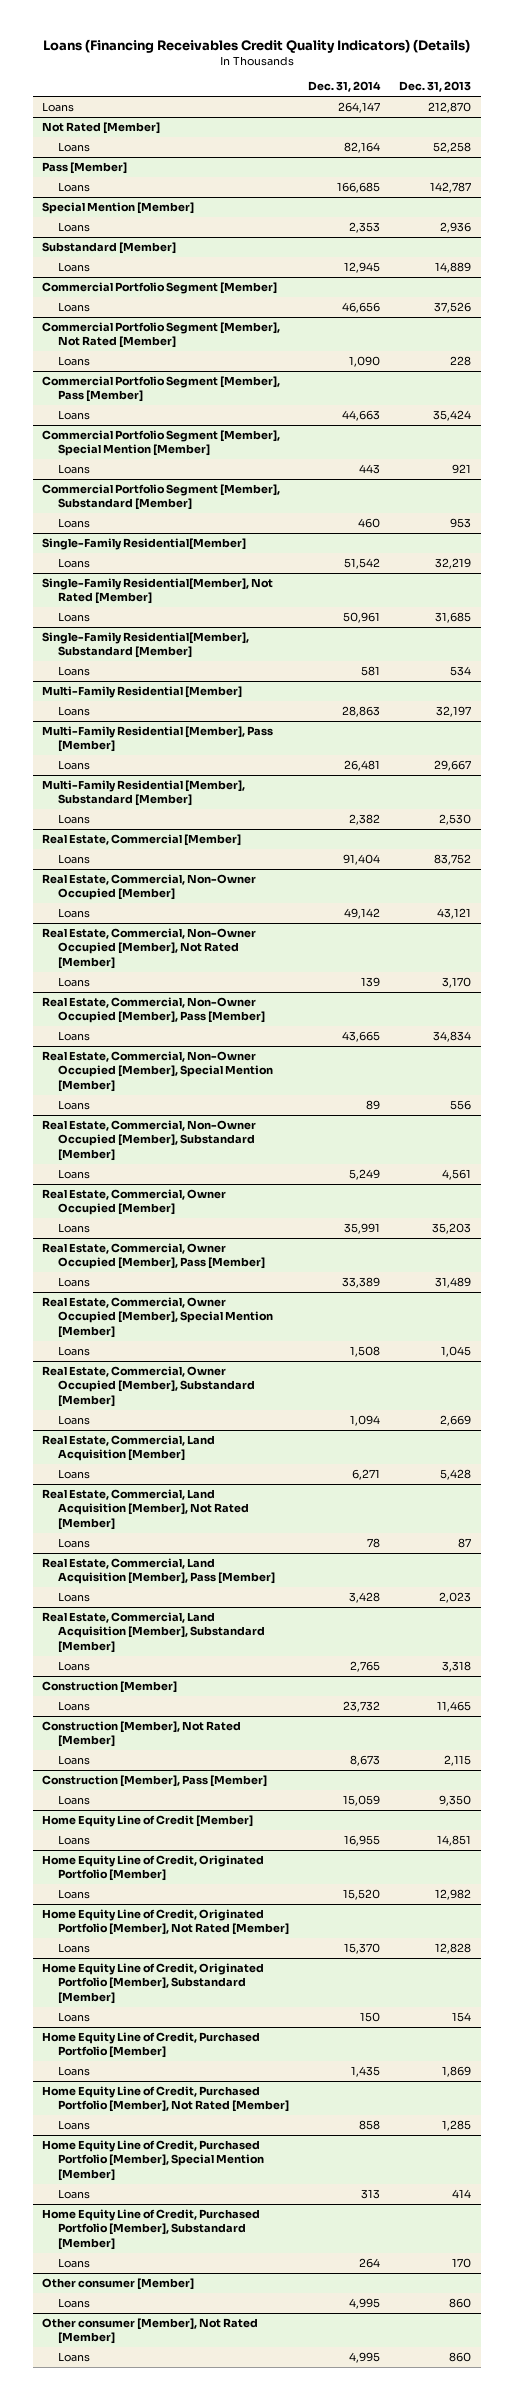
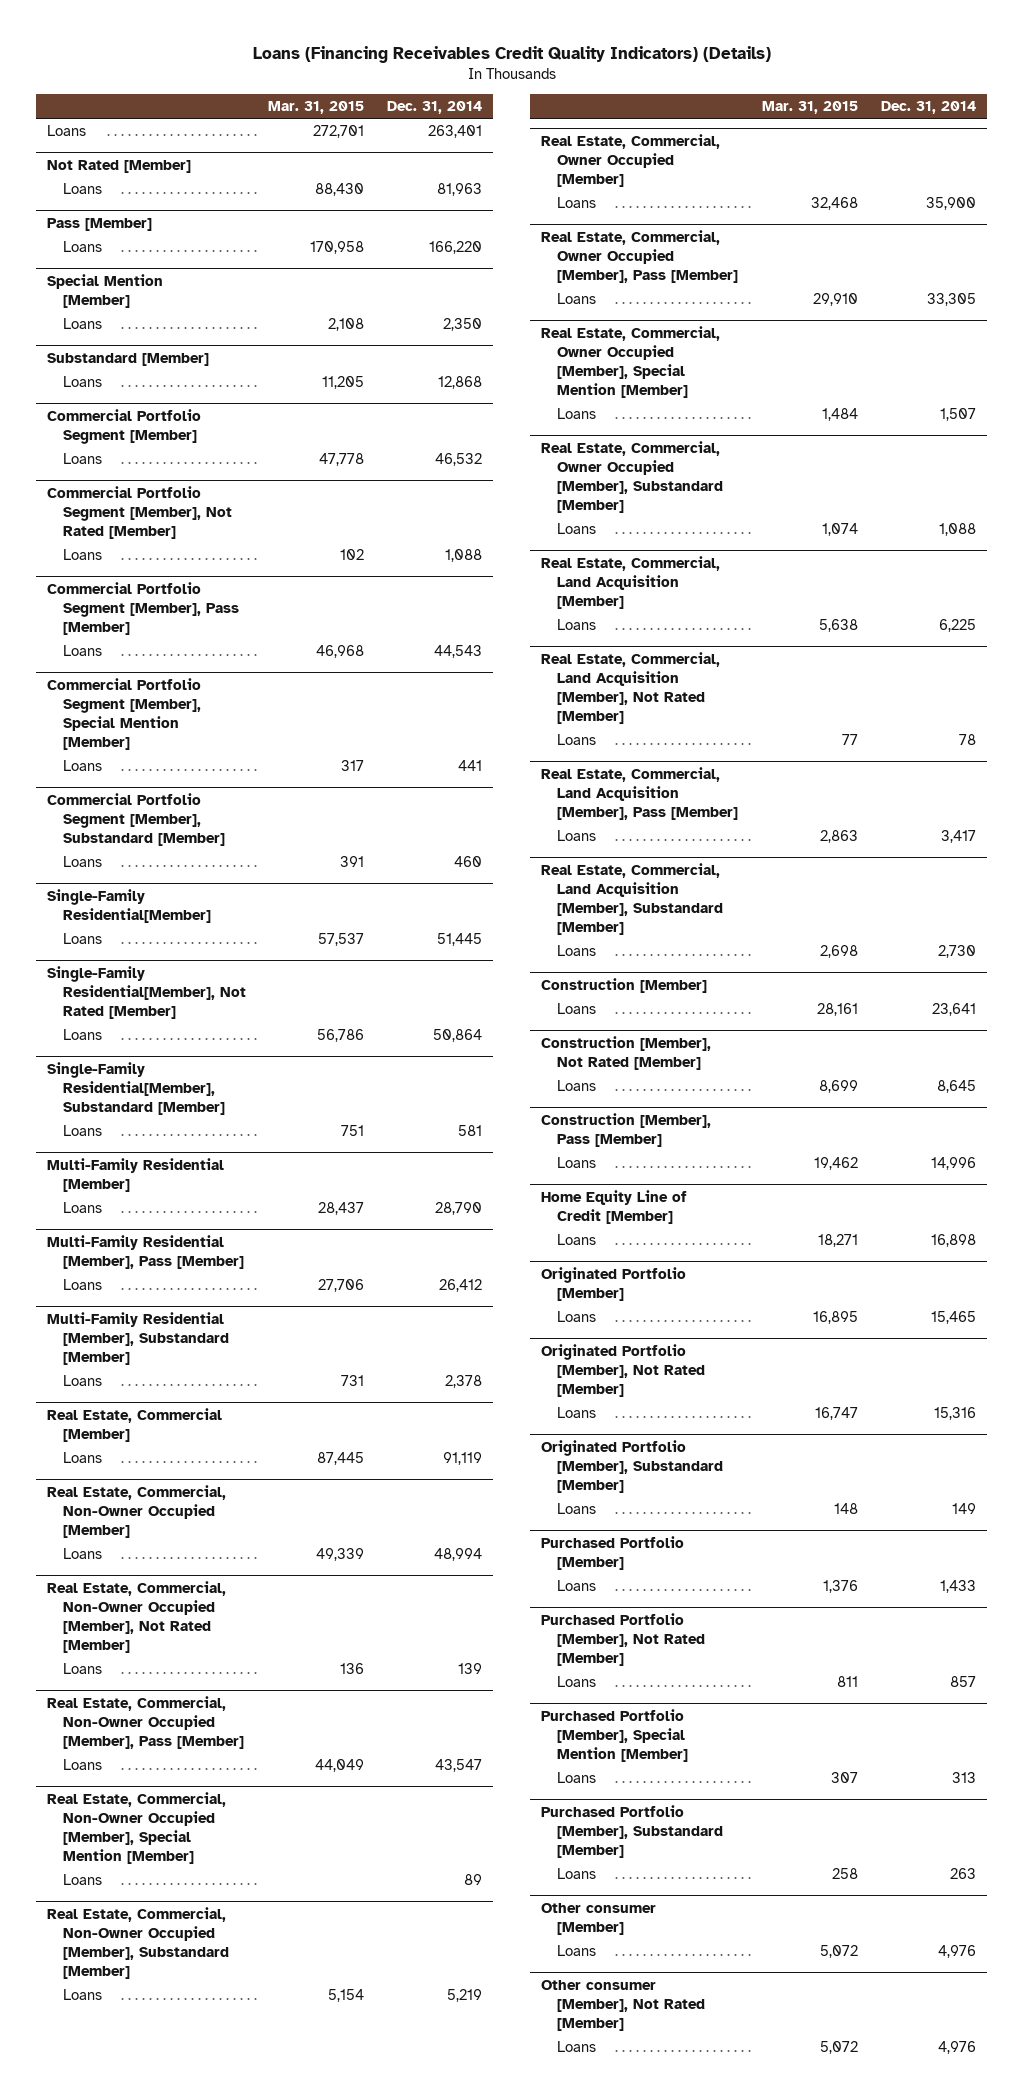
- | Dec. 31, 2014 | Dec. 31, 2013
+ | Mar. 31, 2015 | Dec. 31, 2014
- Loans | 264,147 | 212,870
+ Loans | 272,701 | 263,401
@ Not Rated [Member]
- Loans | 82,164 | 52,258
+ Loans | 88,430 | 81,963
@ Pass [Member]
- Loans | 166,685 | 142,787
+ Loans | 170,958 | 166,220
@ Special Mention [Member]
- Loans | 2,353 | 2,936
+ Loans | 2,108 | 2,350
@ Substandard [Member]
- Loans | 12,945 | 14,889
+ Loans | 11,205 | 12,868
@ Commercial Portfolio Segment [Member]
- Loans | 46,656 | 37,526
+ Loans | 47,778 | 46,532
@ Commercial Portfolio Segment [Member], Not Rated [Member]
- Loans | 1,090 | 228
+ Loans | 102 | 1,088
@ Commercial Portfolio Segment [Member], Pass [Member]
- Loans | 44,663 | 35,424
+ Loans | 46,968 | 44,543
@ Commercial Portfolio Segment [Member], Special Mention [Member]
- Loans | 443 | 921
+ Loans | 317 | 441
@ Single-Family Residential[Member]
- Loans | 51,542 | 32,219
+ Loans | 57,537 | 51,445
@ Single-Family Residential[Member], Not Rated [Member]
- Loans | 50,961 | 31,685
+ Loans | 56,786 | 50,864
@ Multi-Family Residential [Member]
- Loans | 28,863 | 32,197
+ Loans | 28,437 | 28,790
@ Multi-Family Residential [Member], Pass [Member]
- Loans | 26,481 | 29,667
+ Loans | 27,706 | 26,412
@ Multi-Family Residential [Member], Substandard [Member]
- Loans | 2,382 | 2,530
+ Loans | 731 | 2,378
@ Real Estate, Commercial [Member]
- Loans | 91,404 | 83,752
+ Loans | 87,445 | 91,119
@ Real Estate, Commercial, Non-Owner Occupied [Member]
- Loans | 49,142 | 43,121
+ Loans | 49,339 | 48,994
@ Real Estate, Commercial, Non-Owner Occupied [Member], Pass [Member]
- Loans | 43,665 | 34,834
+ Loans | 44,049 | 43,547
@ Real Estate, Commercial, Non-Owner Occupied [Member], Substandard [Member]
- Loans | 5,249 | 4,561
+ Loans | 5,154 | 5,219
@ Real Estate, Commercial, Owner Occupied [Member]
- Loans | 35,991 | 35,203
+ Loans | 32,468 | 35,900
@ Real Estate, Commercial, Owner Occupied [Member], Pass [Member]
- Loans | 33,389 | 31,489
+ Loans | 29,910 | 33,305
@ Real Estate, Commercial, Owner Occupied [Member], Special Mention [Member]
- Loans | 1,508 | 1,045
+ Loans | 1,484 | 1,507
@ Real Estate, Commercial, Owner Occupied [Member], Substandard [Member]
- Loans | 1,094 | 2,669
+ Loans | 1,074 | 1,088
@ Real Estate, Commercial, Land Acquisition [Member]
- Loans | 6,271 | 5,428
+ Loans | 5,638 | 6,225
@ Real Estate, Commercial, Land Acquisition [Member], Pass [Member]
- Loans | 3,428 | 2,023
+ Loans | 2,863 | 3,417
@ Real Estate, Commercial, Land Acquisition [Member], Substandard [Member]
- Loans | 2,765 | 3,318
+ Loans | 2,698 | 2,730
@ Construction [Member]
- Loans | 23,732 | 11,465
+ Loans | 28,161 | 23,641
@ Construction [Member], Not Rated [Member]
- Loans | 8,673 | 2,115
+ Loans | 8,699 | 8,645
@ Construction [Member], Pass [Member]
- Loans | 15,059 | 9,350
+ Loans | 19,462 | 14,996
@ Home Equity Line of Credit [Member]
- Loans | 16,955 | 14,851
- Home Equity Line of Credit, Originated Portfolio [Member]
- Loans | 15,520 | 12,982
- Home Equity Line of Credit, Originated Portfolio [Member], Not Rated [Member]
- Loans | 15,370 | 12,828
- Home Equity Line of Credit, Originated Portfolio [Member], Substandard [Member]
- Loans | 150 | 154
- Home Equity Line of Credit, Purchased Portfolio [Member]
- Loans | 1,435 | 1,869
- Home Equity Line of Credit, Purchased Portfolio [Member], Not Rated [Member]
- Loans | 858 | 1,285
- Home Equity Line of Credit, Purchased Portfolio [Member], Special Mention [Member]
@ Home Equity Line of Credit [Member]
+ Loans | 18,271 | 16,898
+ Originated Portfolio [Member]
+ Loans | 16,895 | 15,465
+ Originated Portfolio [Member], Not Rated [Member]
+ Loans | 16,747 | 15,316
+ Originated Portfolio [Member], Substandard [Member]
+ Loans | 148 | 149
+ Purchased Portfolio [Member]
+ Loans | 1,376 | 1,433
+ Purchased Portfolio [Member], Not Rated [Member]
+ Loans | 811 | 857
+ Purchased Portfolio [Member], Special Mention [Member]
- Home Equity Line of Credit, Purchased Portfolio [Member], Substandard [Member]
- Loans | 264 | 170
+ Purchased Portfolio [Member], Substandard [Member]
+ Loans | 258 | 263
@ Other consumer [Member]
- Loans | 4,995 | 860
+ Loans | 5,072 | 4,976
@ Other consumer [Member], Not Rated [Member]
- Loans | 4,995 | 860
+ Loans | 5,072 | 4,976

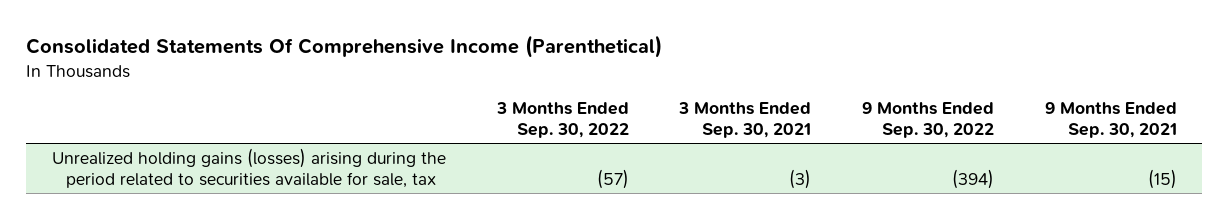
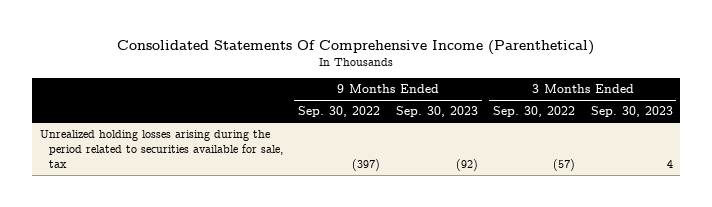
- | 3 Months Ended Sep. 30, 2022 | 3 Months Ended Sep. 30, 2021 | 9 Months Ended Sep. 30, 2022 | 9 Months Ended Sep. 30, 2021
+ | 9 Months Ended Sep. 30, 2022 | 9 Months Ended Sep. 30, 2023 | 3 Months Ended Sep. 30, 2022 | 3 Months Ended Sep. 30, 2023
- Unrealized holding gains (losses) arising during the period related to securities available for sale, tax | (57) | (3) | (394) | (15)
+ Unrealized holding losses arising during the period related to securities available for sale, tax | (397) | (92) | (57) | 4

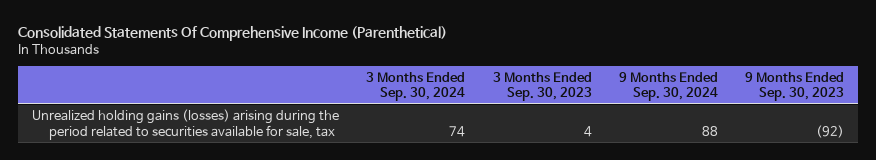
- | 9 Months Ended Sep. 30, 2022 | 9 Months Ended Sep. 30, 2023 | 3 Months Ended Sep. 30, 2022 | 3 Months Ended Sep. 30, 2023
+ | 3 Months Ended Sep. 30, 2024 | 3 Months Ended Sep. 30, 2023 | 9 Months Ended Sep. 30, 2024 | 9 Months Ended Sep. 30, 2023
- Unrealized holding losses arising during the period related to securities available for sale, tax | (397) | (92) | (57) | 4
+ Unrealized holding gains (losses) arising during the period related to securities available for sale, tax | 74 | 4 | 88 | (92)

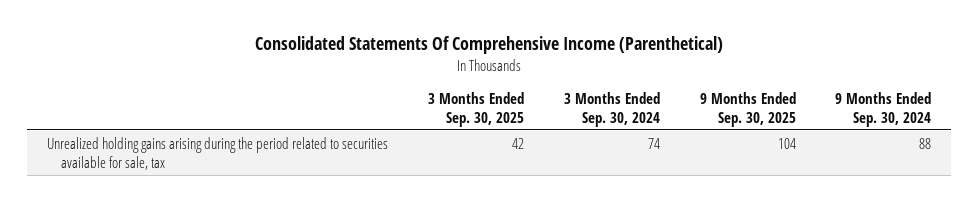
- | 3 Months Ended Sep. 30, 2024 | 3 Months Ended Sep. 30, 2023 | 9 Months Ended Sep. 30, 2024 | 9 Months Ended Sep. 30, 2023
+ | 3 Months Ended Sep. 30, 2025 | 3 Months Ended Sep. 30, 2024 | 9 Months Ended Sep. 30, 2025 | 9 Months Ended Sep. 30, 2024
- Unrealized holding gains (losses) arising during the period related to securities available for sale, tax | 74 | 4 | 88 | (92)
+ Unrealized holding gains arising during the period related to securities available for sale, tax | 42 | 74 | 104 | 88

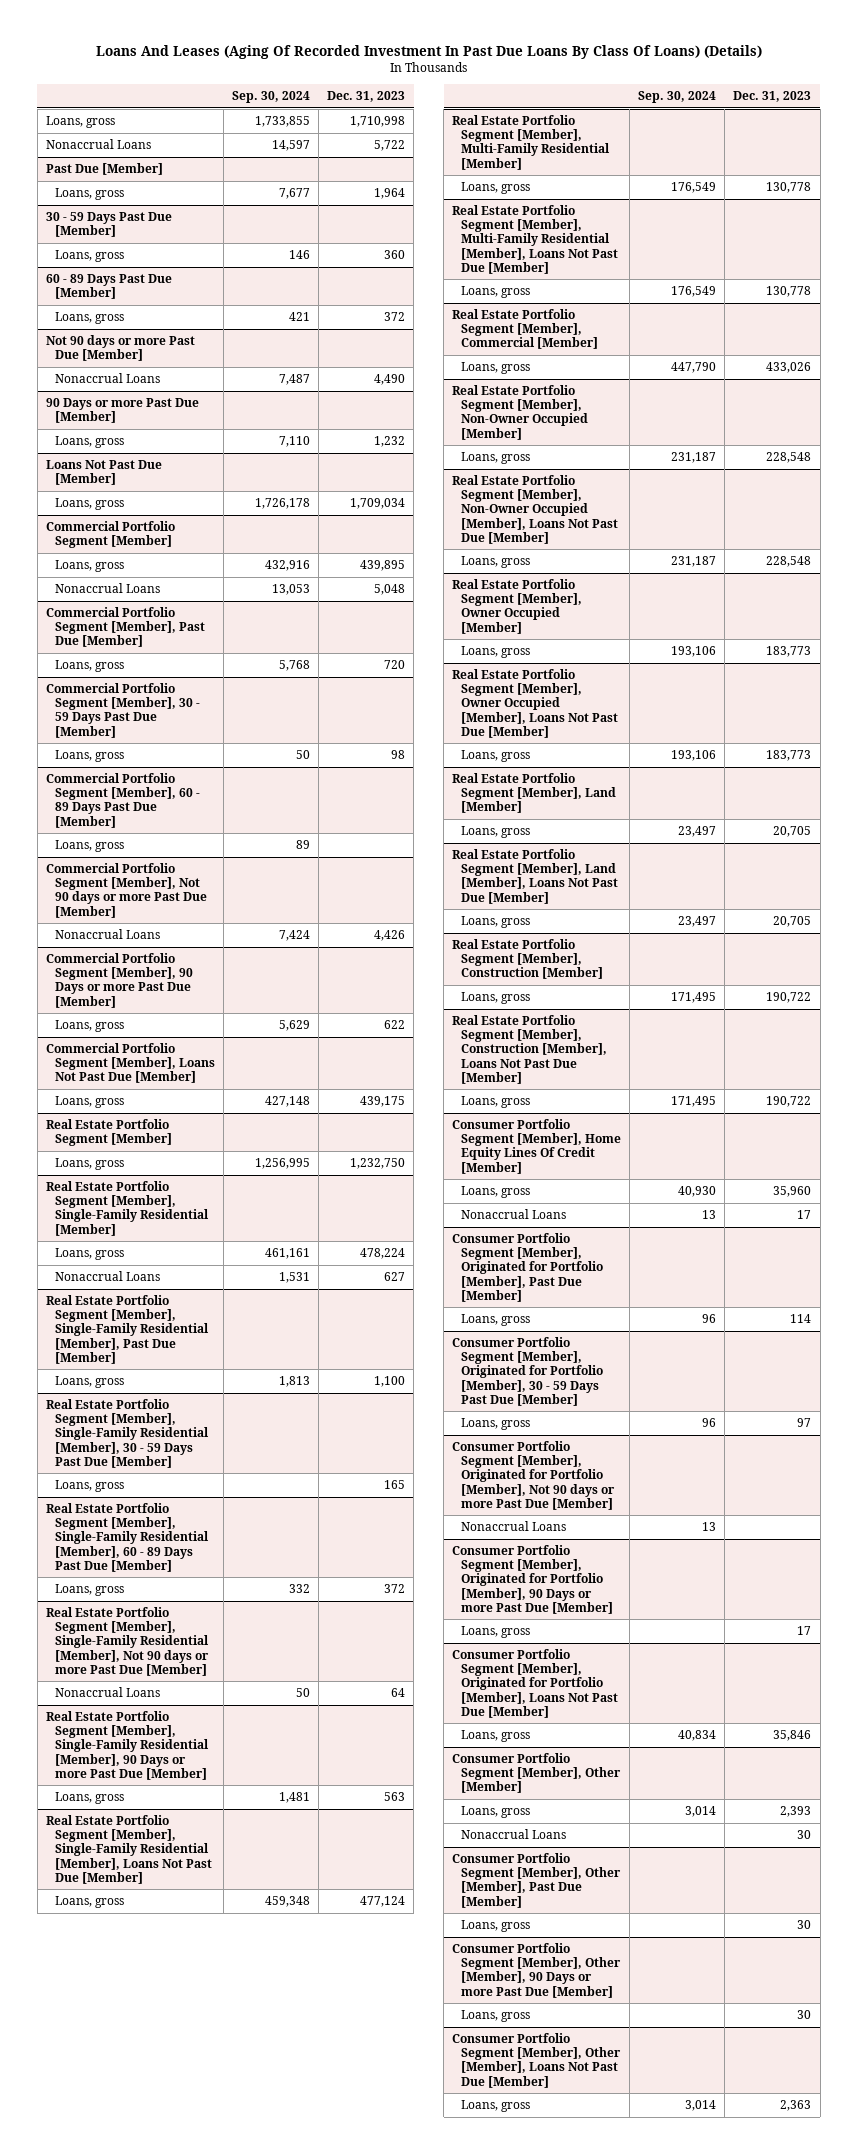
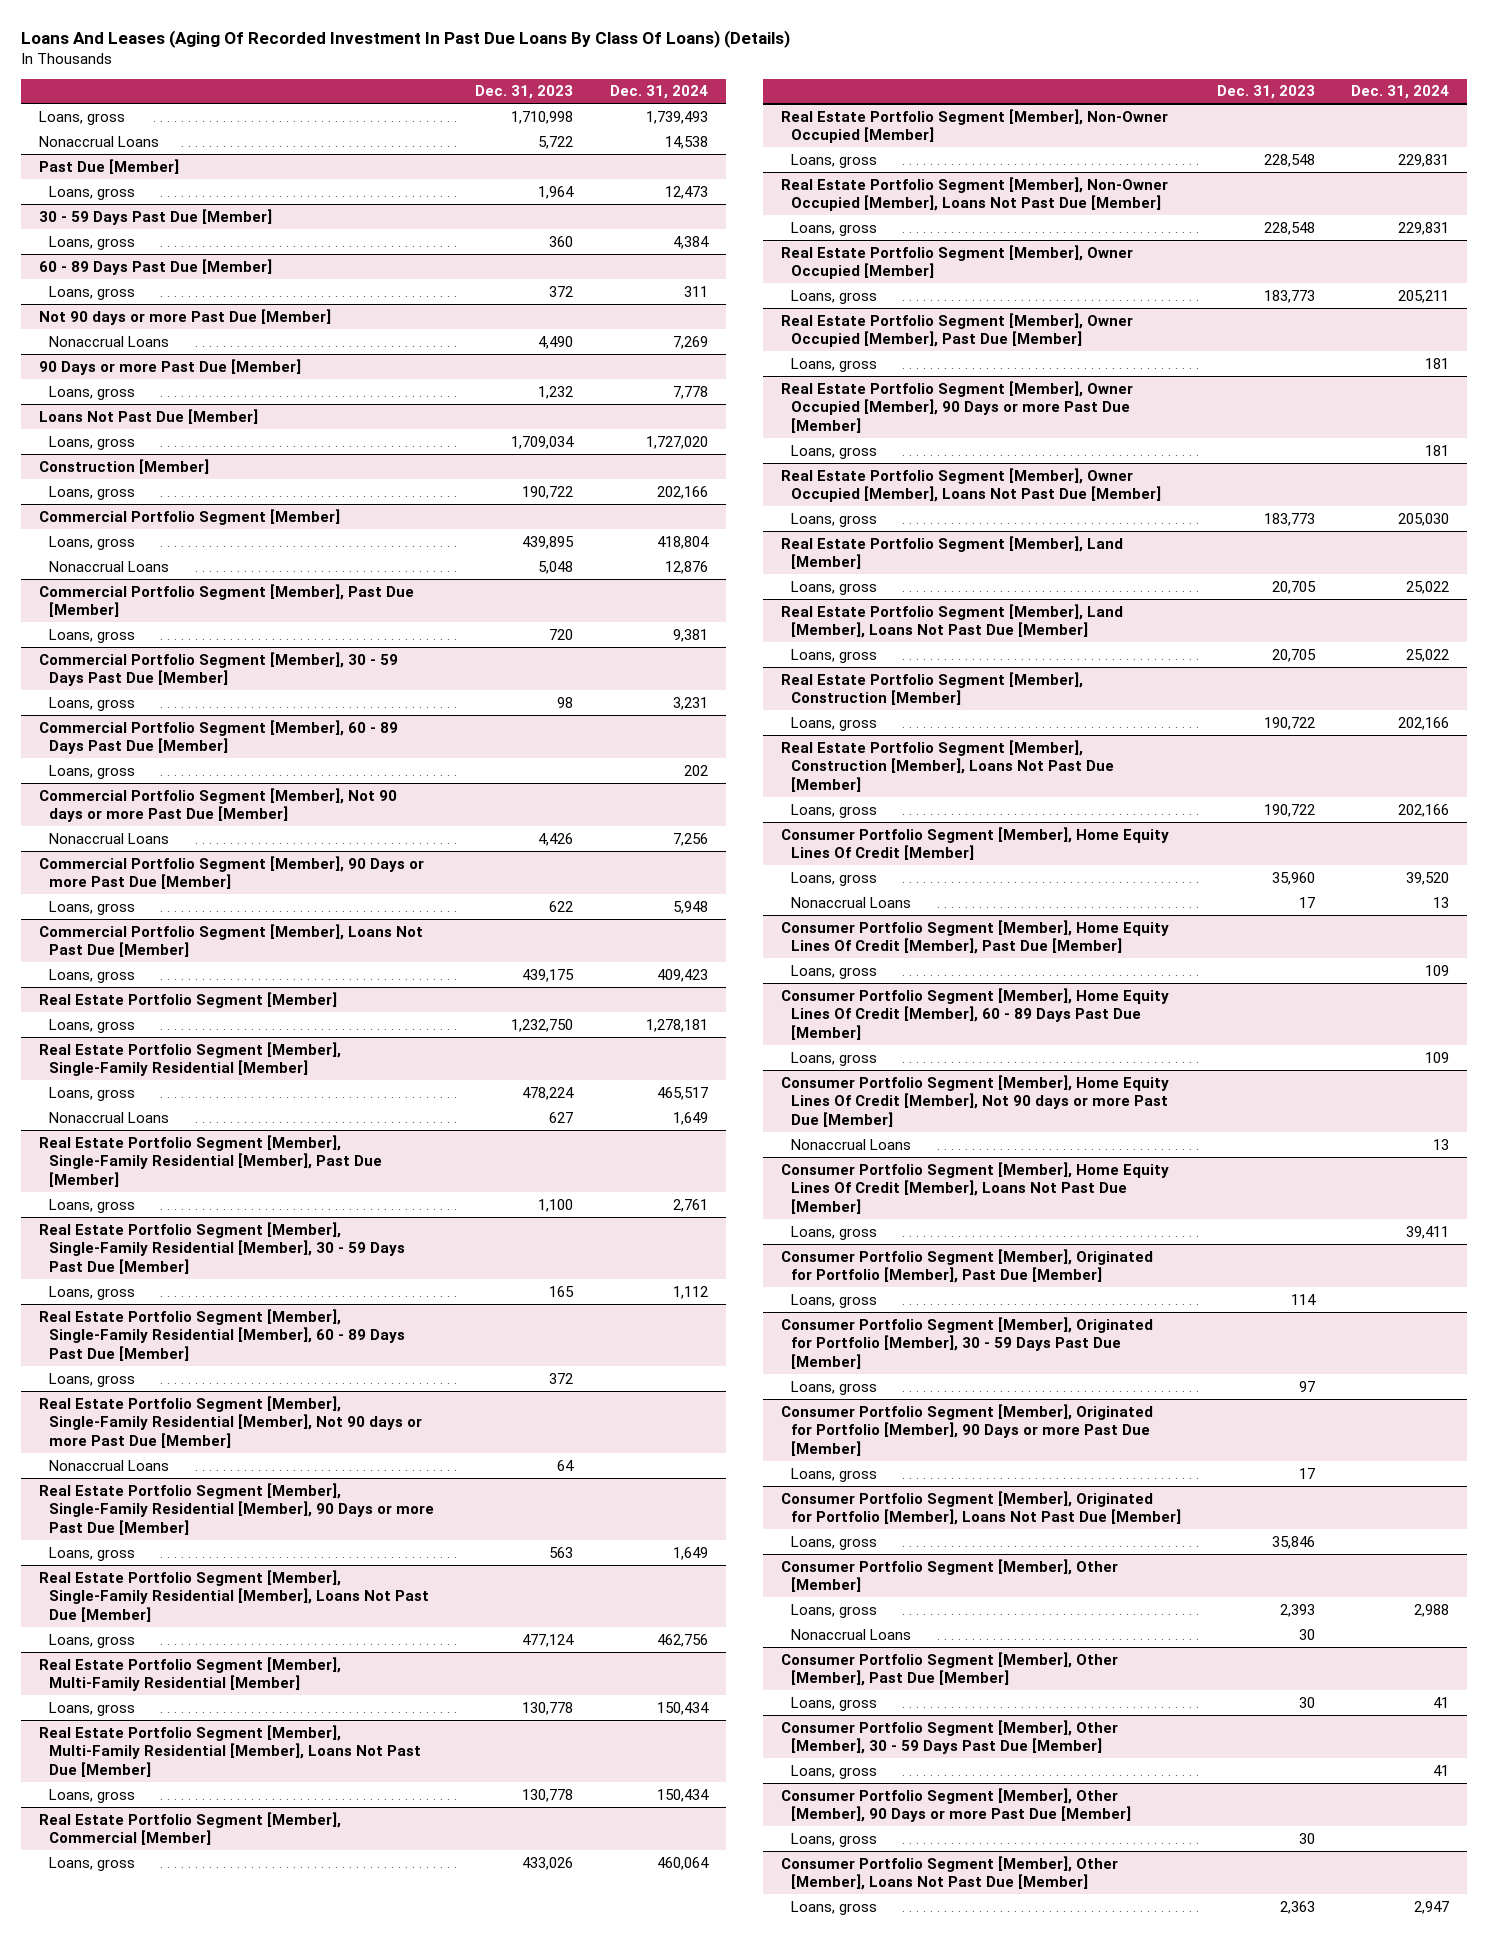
- | Sep. 30, 2024 | Dec. 31, 2023
+ | Dec. 31, 2023 | Dec. 31, 2024
+ Construction [Member]
+ Loans, gross | 190,722 | 202,166
+ Real Estate Portfolio Segment [Member], Owner Occupied [Member], Past Due [Member]
+ Loans, gross | | 181
+ Real Estate Portfolio Segment [Member], Owner Occupied [Member], 90 Days or more Past Due [Member]
+ Loans, gross | | 181
+ Consumer Portfolio Segment [Member], Home Equity Lines Of Credit [Member], Past Due [Member]
+ Loans, gross | | 109
+ Consumer Portfolio Segment [Member], Home Equity Lines Of Credit [Member], 60 - 89 Days Past Due [Member]
+ Loans, gross | | 109
+ Consumer Portfolio Segment [Member], Home Equity Lines Of Credit [Member], Not 90 days or more Past Due [Member]
+ Nonaccrual Loans | | 13
+ Consumer Portfolio Segment [Member], Home Equity Lines Of Credit [Member], Loans Not Past Due [Member]
+ Loans, gross | | 39,411
- Consumer Portfolio Segment [Member], Originated for Portfolio [Member], Not 90 days or more Past Due [Member]
- Nonaccrual Loans | 13 |
+ Consumer Portfolio Segment [Member], Other [Member], 30 - 59 Days Past Due [Member]
+ Loans, gross | | 41

